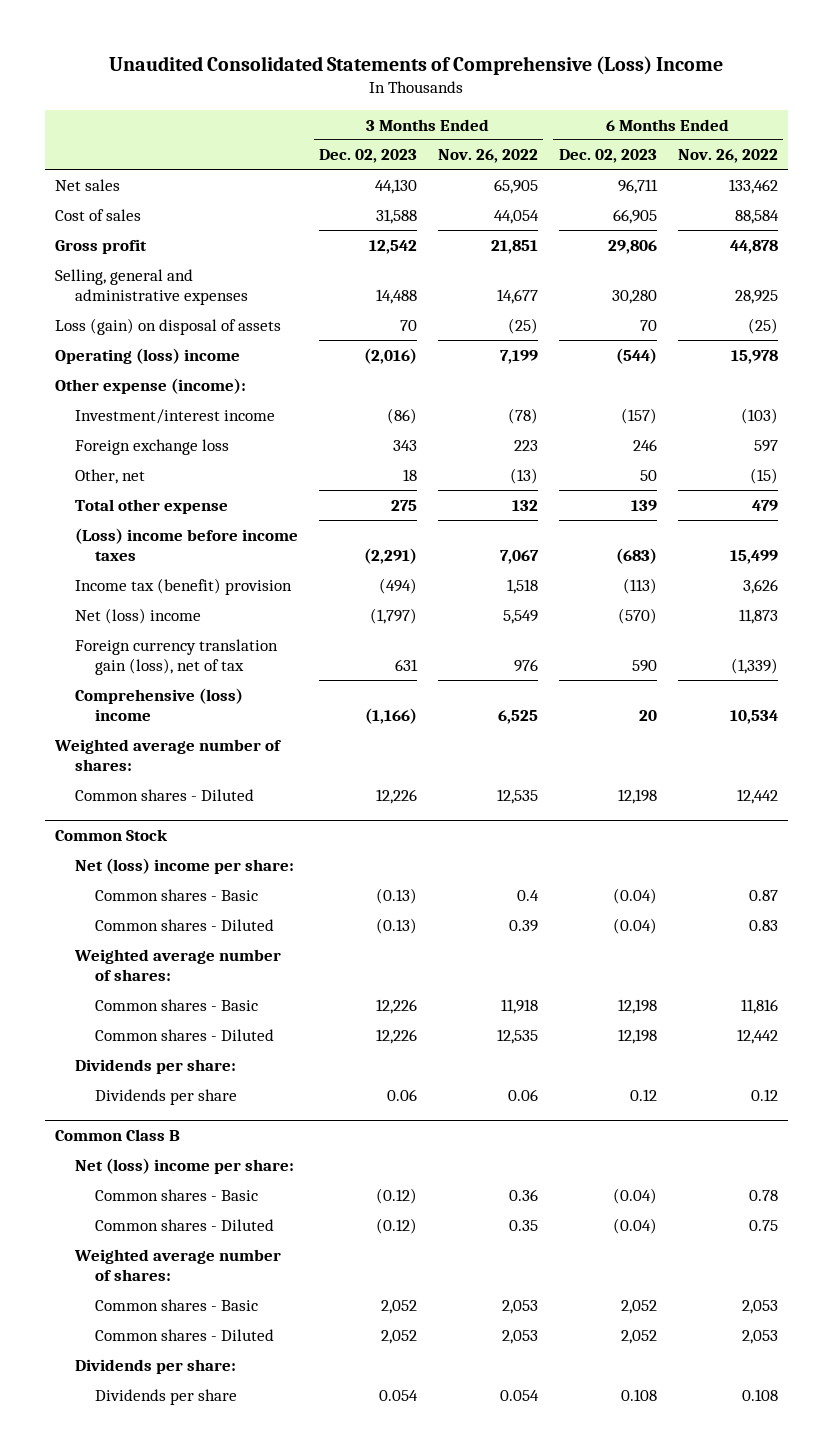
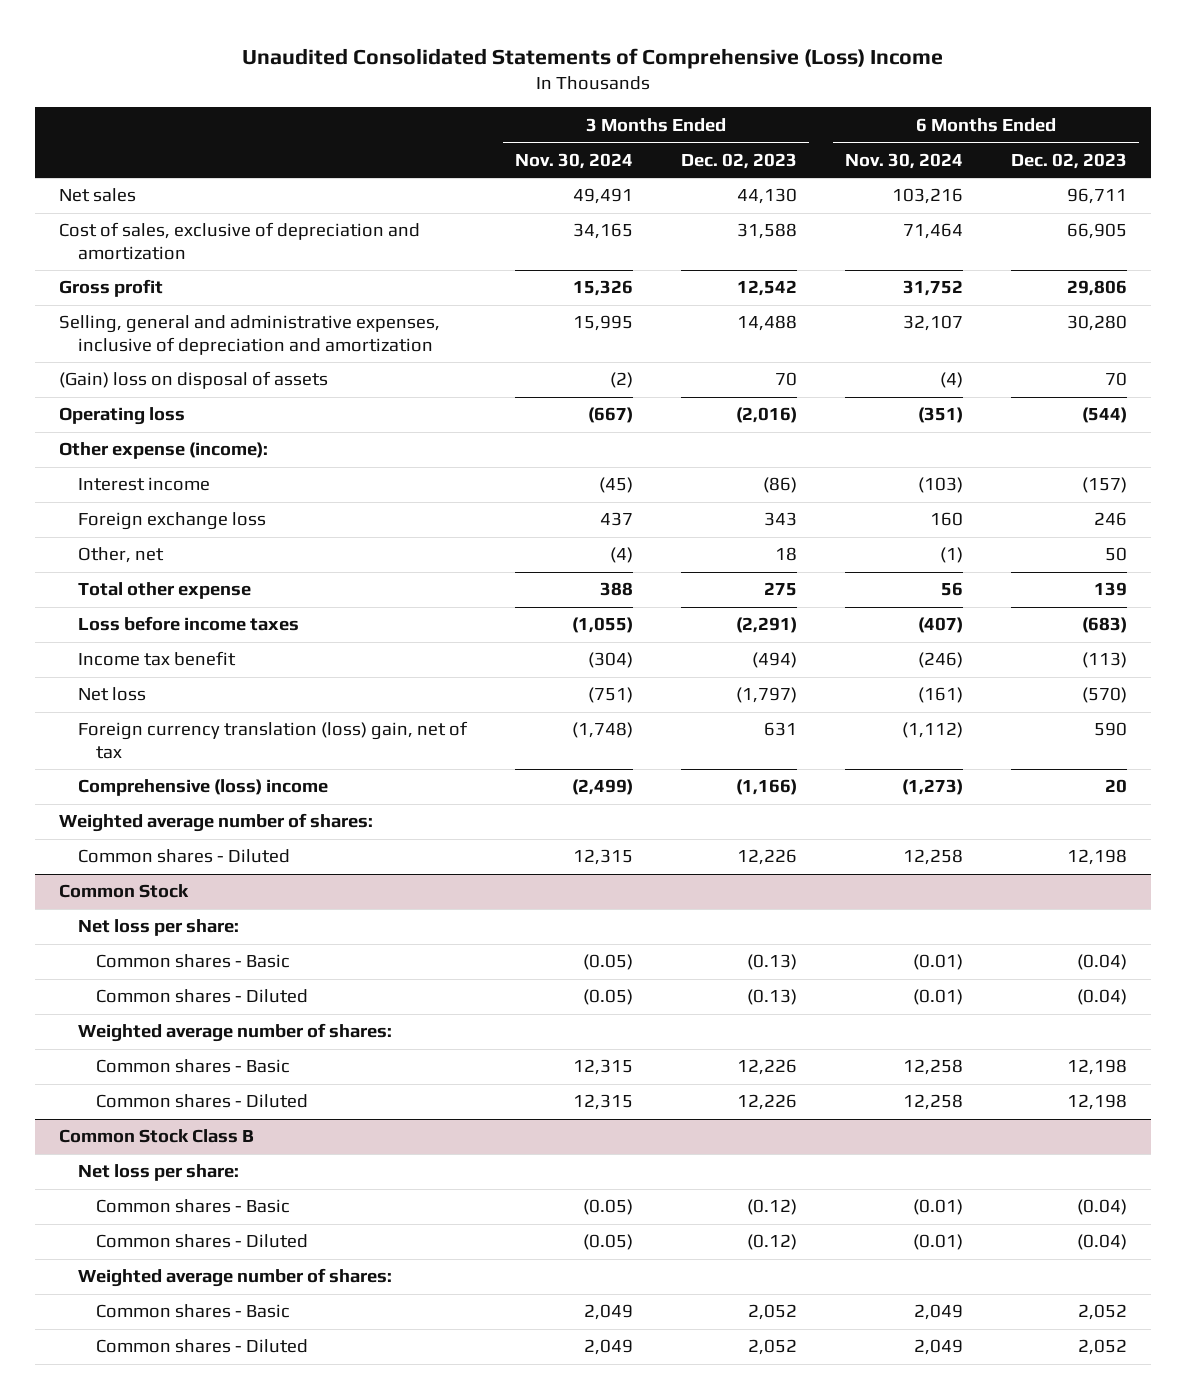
- | 3 Months Ended Dec. 02, 2023 | 3 Months Ended Nov. 26, 2022 | 6 Months Ended Dec. 02, 2023 | 6 Months Ended Nov. 26, 2022
+ | 3 Months Ended Nov. 30, 2024 | 3 Months Ended Dec. 02, 2023 | 6 Months Ended Nov. 30, 2024 | 6 Months Ended Dec. 02, 2023
- Cost of sales | 31,588 | 44,054 | 66,905 | 88,584
+ Cost of sales, exclusive of depreciation and amortization | 34,165 | 31,588 | 71,464 | 66,905
- Selling, general and administrative expenses | 14,488 | 14,677 | 30,280 | 28,925
- Loss (gain) on disposal of assets | 70 | (25) | 70 | (25)
- Operating (loss) income | (2,016) | 7,199 | (544) | 15,978
+ Selling, general and administrative expenses, inclusive of depreciation and amortization | 15,995 | 14,488 | 32,107 | 30,280
+ (Gain) loss on disposal of assets | (2) | 70 | (4) | 70
+ Operating loss | (667) | (2,016) | (351) | (544)
- Investment/interest income | (86) | (78) | (157) | (103)
+ Interest income | (45) | (86) | (103) | (157)
- (Loss) income before income taxes | (2,291) | 7,067 | (683) | 15,499
- Income tax (benefit) provision | (494) | 1,518 | (113) | 3,626
- Net (loss) income | (1,797) | 5,549 | (570) | 11,873
- Foreign currency translation gain (loss), net of tax | 631 | 976 | 590 | (1,339)
+ Loss before income taxes | (1,055) | (2,291) | (407) | (683)
+ Income tax benefit | (304) | (494) | (246) | (113)
+ Net loss | (751) | (1,797) | (161) | (570)
+ Foreign currency translation (loss) gain, net of tax | (1,748) | 631 | (1,112) | 590
@ Common Stock
- Net (loss) income per share:
+ Net loss per share:
- Dividends per share:
- Dividends per share | 0.06 | 0.06 | 0.12 | 0.12
- Common Class B
- Net (loss) income per share:
+ Common Stock Class B
+ Net loss per share:
- Dividends per share:
- Dividends per share | 0.054 | 0.054 | 0.108 | 0.108

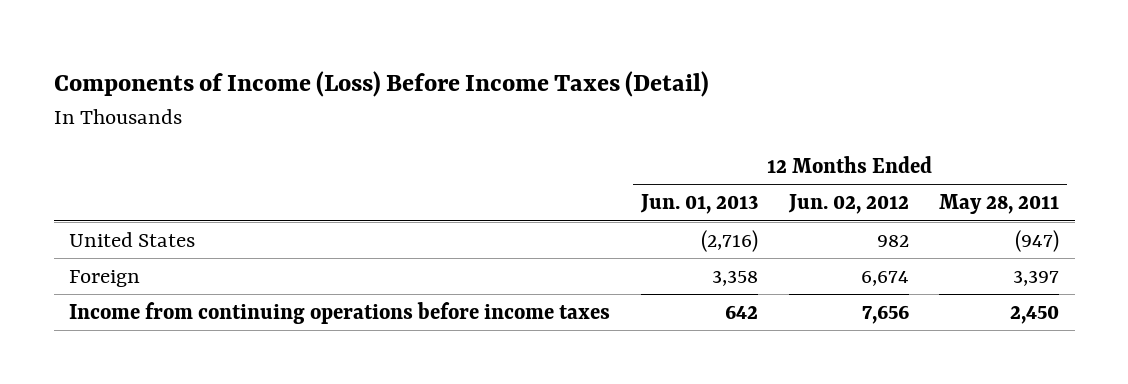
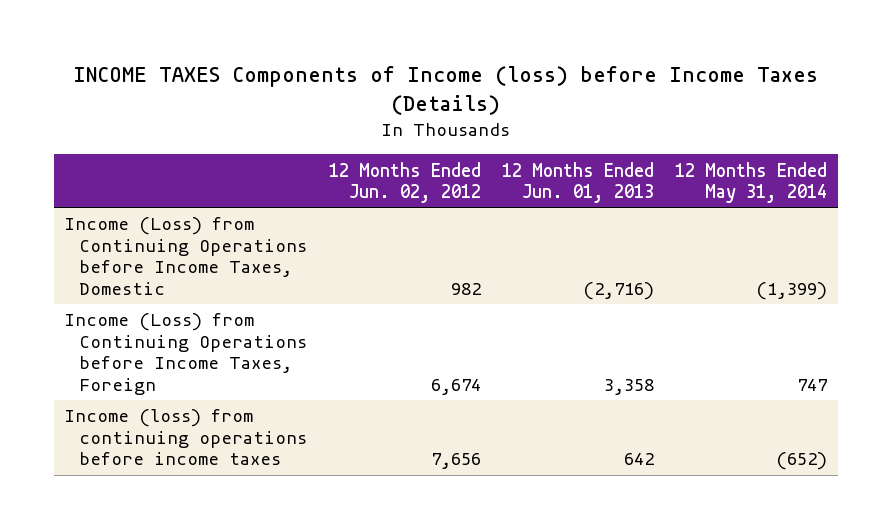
- Components of Income (Loss) Before Income Taxes (Detail)
+ INCOME TAXES Components of Income (loss) before Income Taxes (Details)
- | 12 Months Ended Jun. 01, 2013 | 12 Months Ended Jun. 02, 2012 | 12 Months Ended May 28, 2011
+ | 12 Months Ended Jun. 02, 2012 | 12 Months Ended Jun. 01, 2013 | 12 Months Ended May 31, 2014
- United States | (2,716) | 982 | (947)
- Foreign | 3,358 | 6,674 | 3,397
- Income from continuing operations before income taxes | 642 | 7,656 | 2,450
+ Income (Loss) from Continuing Operations before Income Taxes, Domestic | 982 | (2,716) | (1,399)
+ Income (Loss) from Continuing Operations before Income Taxes, Foreign | 6,674 | 3,358 | 747
+ Income (loss) from continuing operations before income taxes | 7,656 | 642 | (652)

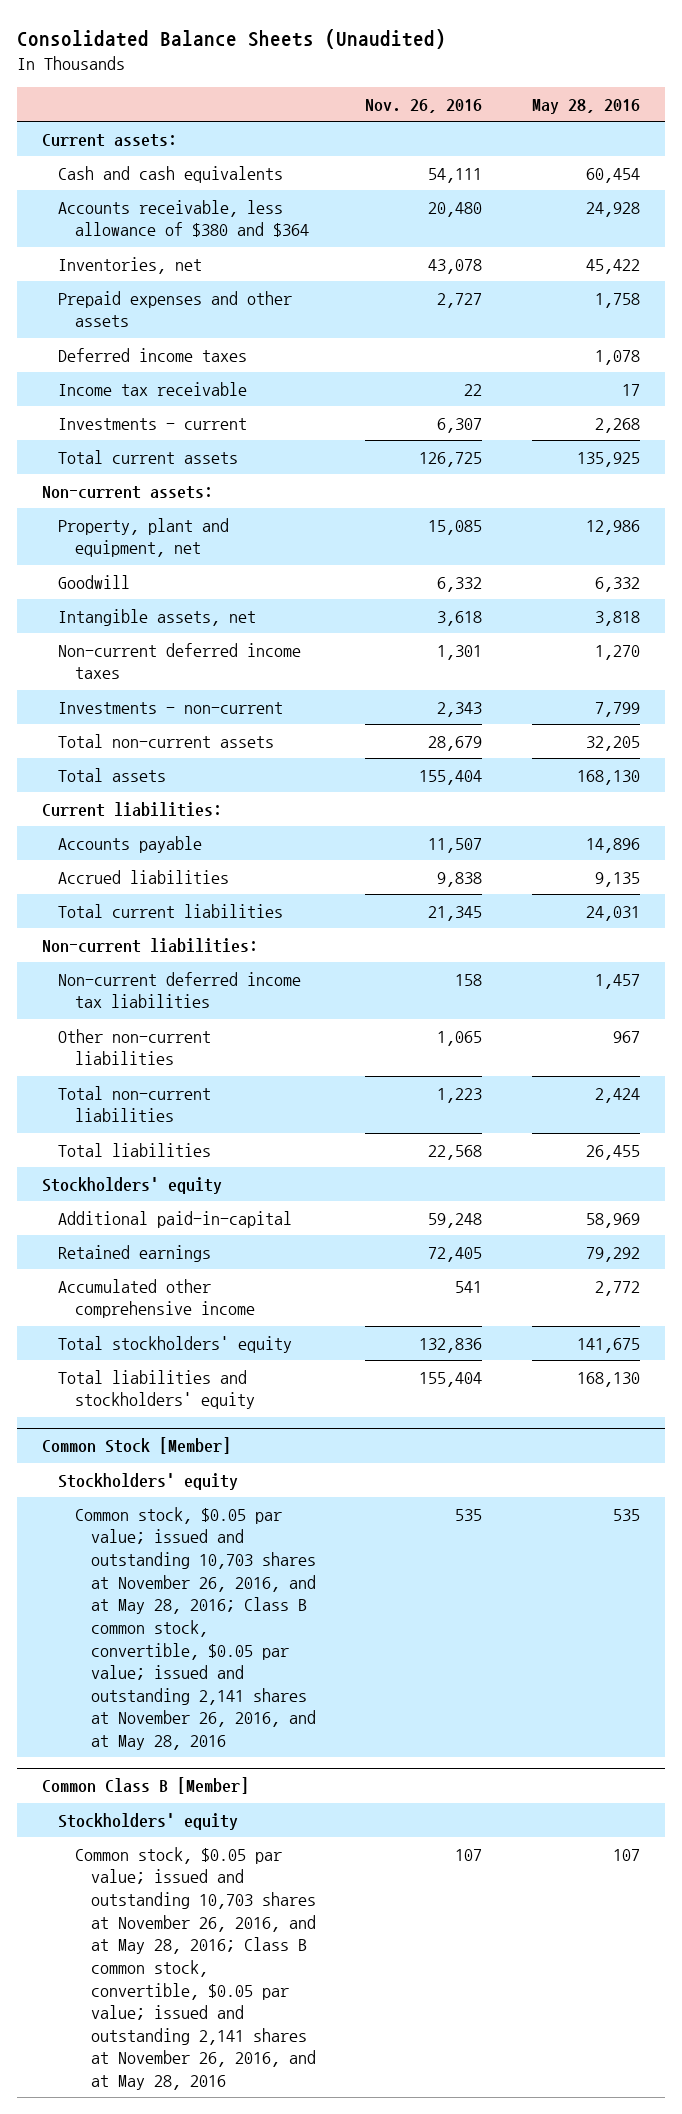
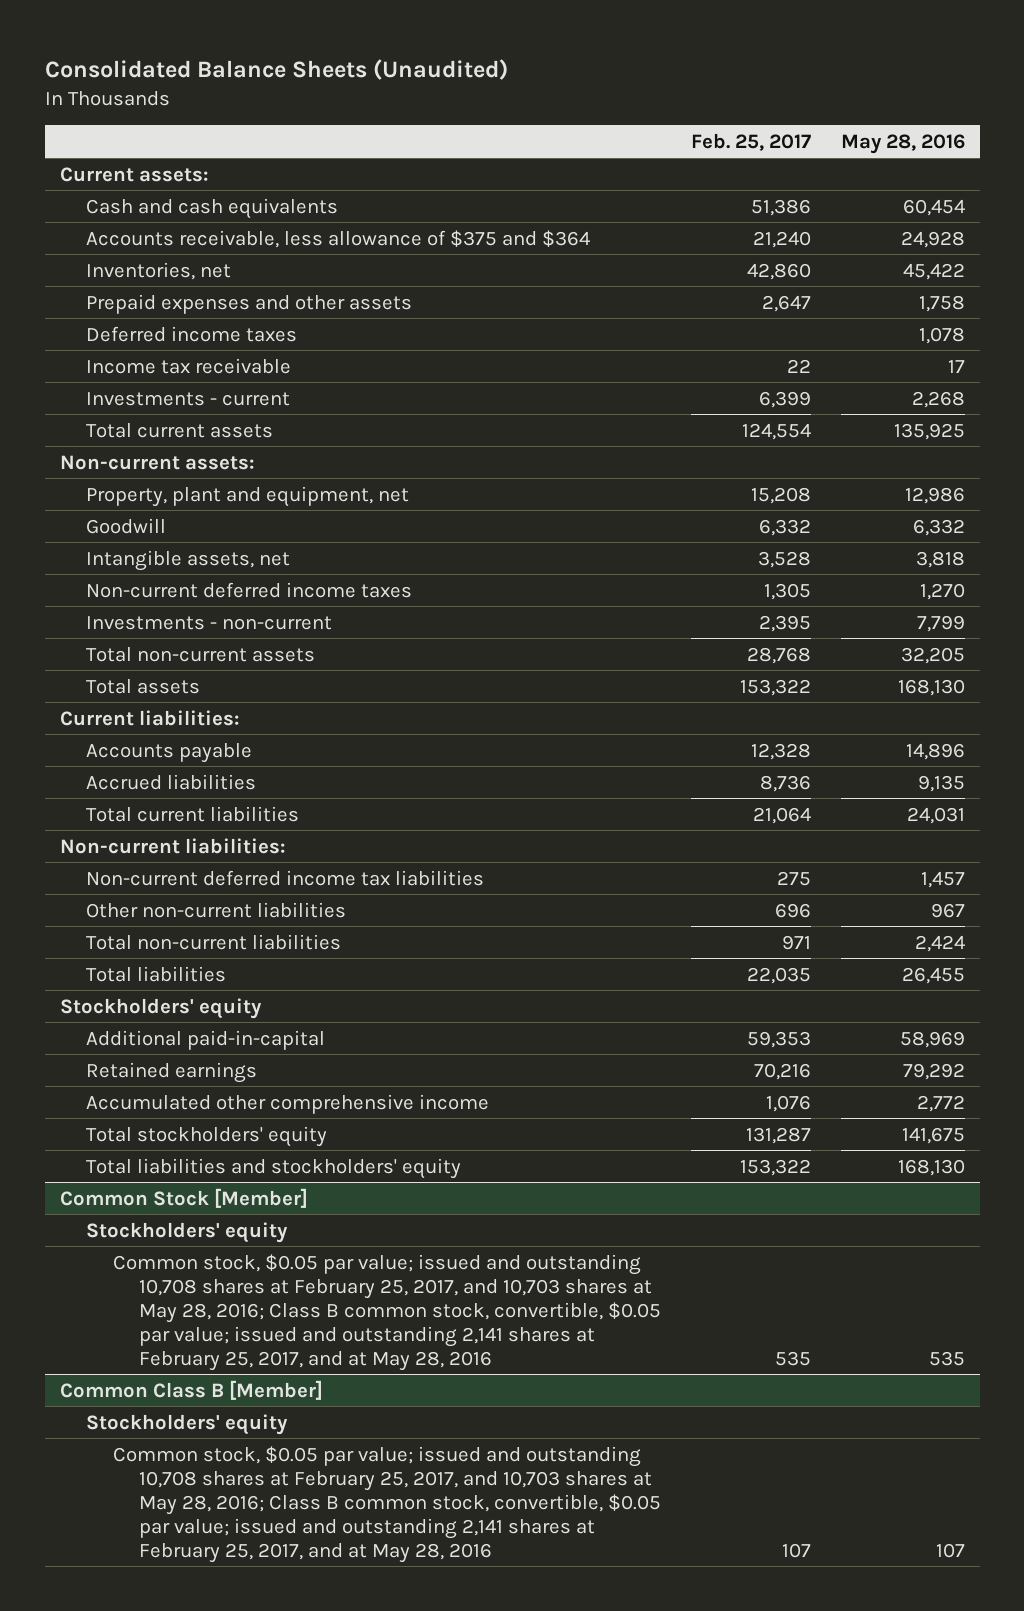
- | Nov. 26, 2016 | May 28, 2016
+ | Feb. 25, 2017 | May 28, 2016
- Accounts receivable, less allowance of $380 and $364 | 20,480 | 24,928
+ Accounts receivable, less allowance of $375 and $364 | 21,240 | 24,928
@ Common Stock [Member]
- Common stock, $0.05 par value; issued and outstanding 10,703 shares at November 26, 2016, and at May 28, 2016; Class B common stock, convertible, $0.05 par value; issued and outstanding 2,141 shares at November 26, 2016, and at May 28, 2016 | 535 | 535
+ Common stock, $0.05 par value; issued and outstanding 10,708 shares at February 25, 2017, and 10,703 shares at May 28, 2016; Class B common stock, convertible, $0.05 par value; issued and outstanding 2,141 shares at February 25, 2017, and at May 28, 2016 | 535 | 535
@ Common Class B [Member]
- Common stock, $0.05 par value; issued and outstanding 10,703 shares at November 26, 2016, and at May 28, 2016; Class B common stock, convertible, $0.05 par value; issued and outstanding 2,141 shares at November 26, 2016, and at May 28, 2016 | 107 | 107
+ Common stock, $0.05 par value; issued and outstanding 10,708 shares at February 25, 2017, and 10,703 shares at May 28, 2016; Class B common stock, convertible, $0.05 par value; issued and outstanding 2,141 shares at February 25, 2017, and at May 28, 2016 | 107 | 107

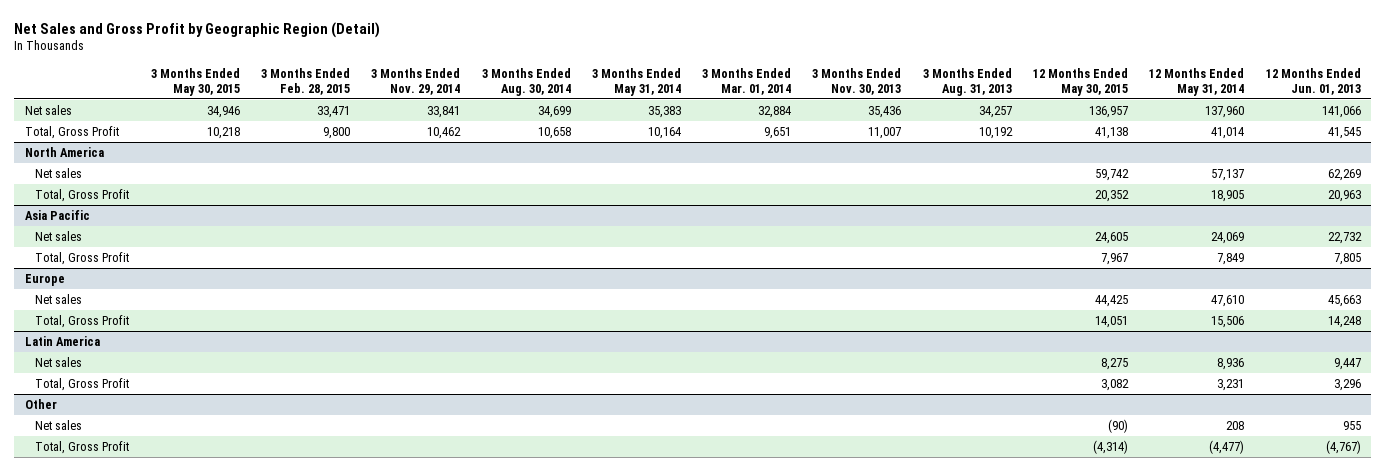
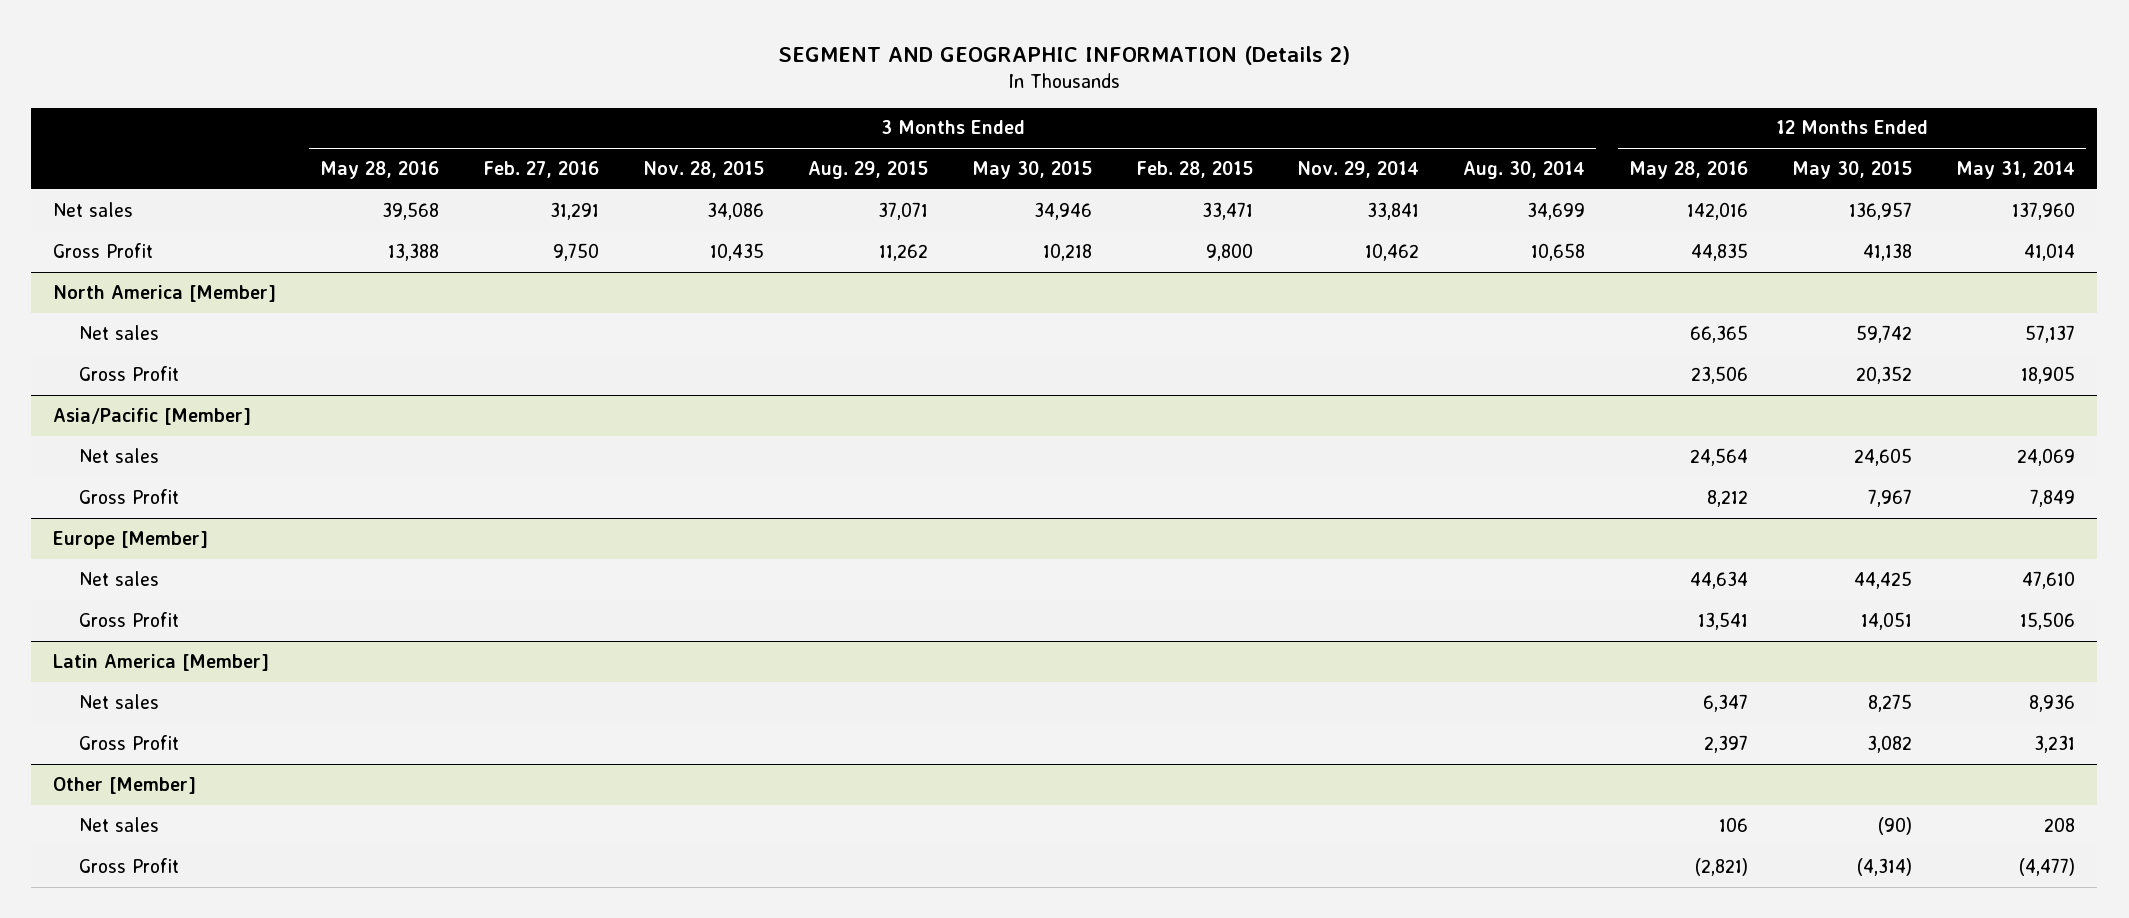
- Net Sales and Gross Profit by Geographic Region (Detail)
+ SEGMENT AND GEOGRAPHIC INFORMATION (Details 2)
- | 3 Months Ended May 30, 2015 | 3 Months Ended Feb. 28, 2015 | 3 Months Ended Nov. 29, 2014 | 3 Months Ended Aug. 30, 2014 | 3 Months Ended May 31, 2014 | 3 Months Ended Mar. 01, 2014 | 3 Months Ended Nov. 30, 2013 | 3 Months Ended Aug. 31, 2013 | 12 Months Ended May 30, 2015 | 12 Months Ended May 31, 2014 | 12 Months Ended Jun. 01, 2013
+ | 3 Months Ended May 28, 2016 | 3 Months Ended Feb. 27, 2016 | 3 Months Ended Nov. 28, 2015 | 3 Months Ended Aug. 29, 2015 | 3 Months Ended May 30, 2015 | 3 Months Ended Feb. 28, 2015 | 3 Months Ended Nov. 29, 2014 | 3 Months Ended Aug. 30, 2014 | 12 Months Ended May 28, 2016 | 12 Months Ended May 30, 2015 | 12 Months Ended May 31, 2014
- Total, Gross Profit | 10,218 | 9,800 | 10,462 | 10,658 | 10,164 | 9,651 | 11,007 | 10,192 | 41,138 | 41,014 | 41,545
- North America
+ Gross Profit | 13,388 | 9,750 | 10,435 | 11,262 | 10,218 | 9,800 | 10,462 | 10,658 | 44,835 | 41,138 | 41,014
+ North America [Member]
- Total, Gross Profit | | | | | | | | | 20,352 | 18,905 | 20,963
- Asia Pacific
+ Gross Profit | | | | | | | | | 23,506 | 20,352 | 18,905
+ Asia/Pacific [Member]
- Total, Gross Profit | | | | | | | | | 7,967 | 7,849 | 7,805
- Europe
+ Gross Profit | | | | | | | | | 8,212 | 7,967 | 7,849
+ Europe [Member]
- Total, Gross Profit | | | | | | | | | 14,051 | 15,506 | 14,248
- Latin America
+ Gross Profit | | | | | | | | | 13,541 | 14,051 | 15,506
+ Latin America [Member]
- Total, Gross Profit | | | | | | | | | 3,082 | 3,231 | 3,296
- Other
+ Gross Profit | | | | | | | | | 2,397 | 3,082 | 3,231
+ Other [Member]
- Total, Gross Profit | | | | | | | | | (4,314) | (4,477) | (4,767)
+ Gross Profit | | | | | | | | | (2,821) | (4,314) | (4,477)

